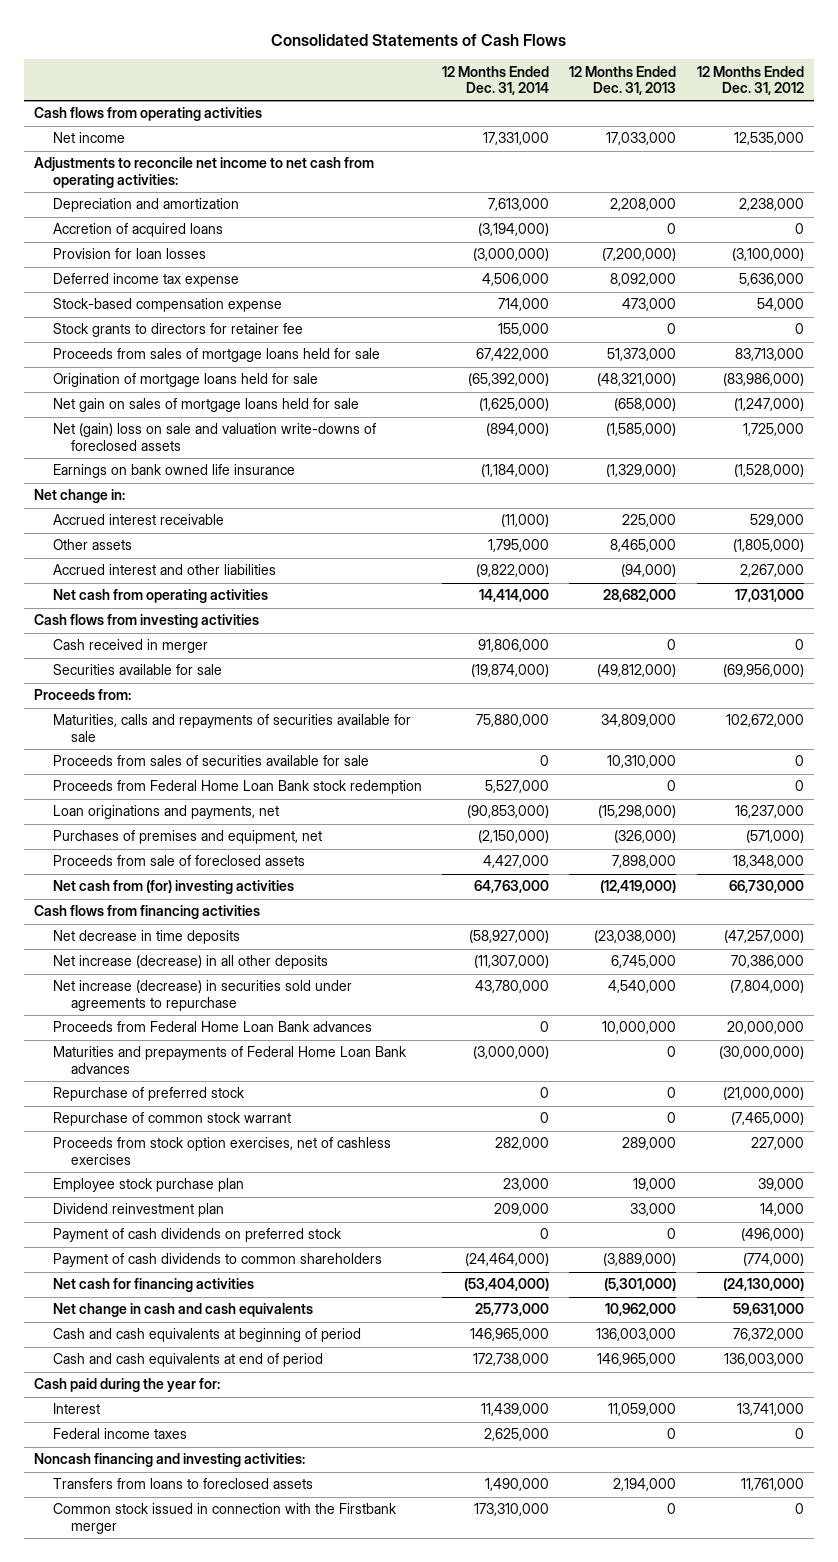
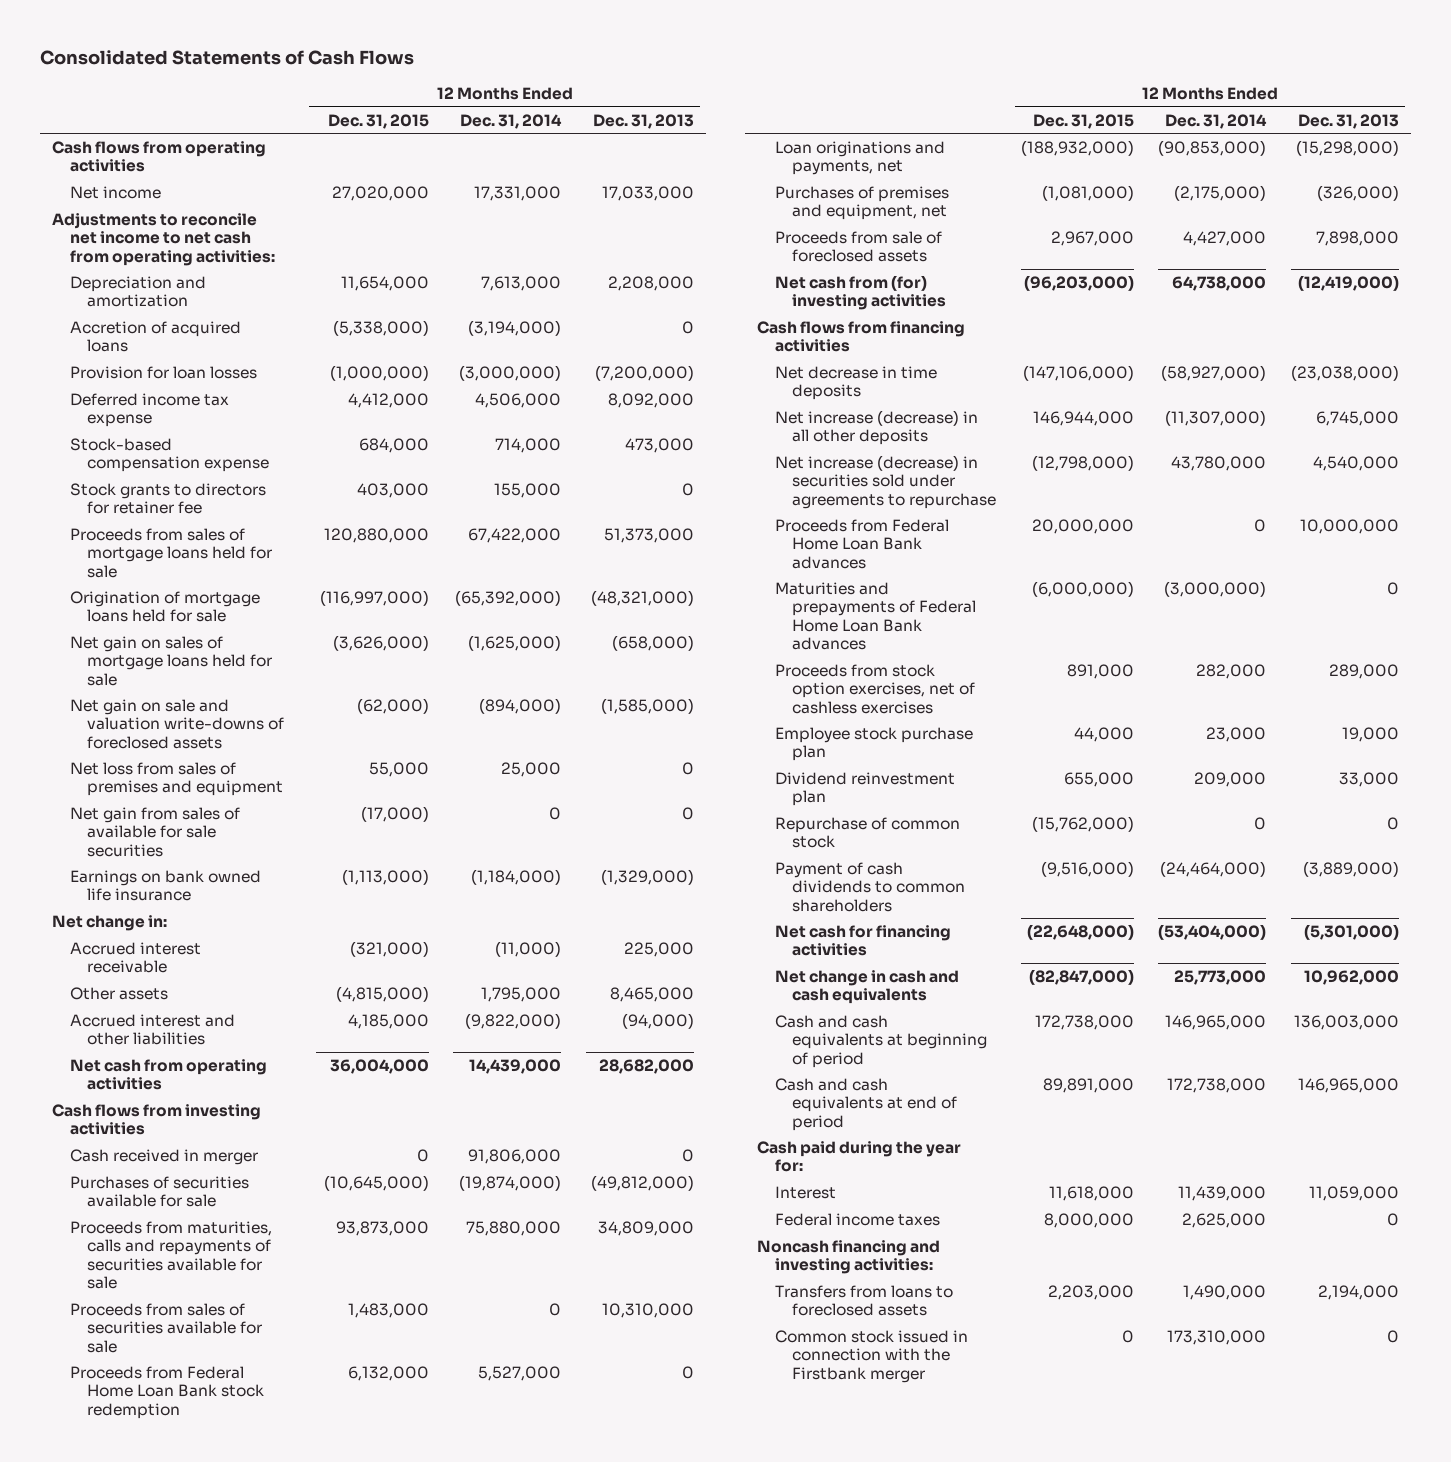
- | 12 Months Ended Dec. 31, 2014 | 12 Months Ended Dec. 31, 2013 | 12 Months Ended Dec. 31, 2012
+ | 12 Months Ended Dec. 31, 2015 | 12 Months Ended Dec. 31, 2014 | 12 Months Ended Dec. 31, 2013
- Net (gain) loss on sale and valuation write-downs of foreclosed assets | (894,000) | (1,585,000) | 1,725,000
+ Net gain on sale and valuation write-downs of foreclosed assets | (62,000) | (894,000) | (1,585,000)
+ Net loss from sales of premises and equipment | 55,000 | 25,000 | 0
+ Net gain from sales of available for sale securities | (17,000) | 0 | 0
- Net cash from operating activities | 14,414,000 | 28,682,000 | 17,031,000
+ Net cash from operating activities | 36,004,000 | 14,439,000 | 28,682,000
- Securities available for sale | (19,874,000) | (49,812,000) | (69,956,000)
- Proceeds from:
- Maturities, calls and repayments of securities available for sale | 75,880,000 | 34,809,000 | 102,672,000
+ Purchases of securities available for sale | (10,645,000) | (19,874,000) | (49,812,000)
+ Proceeds from maturities, calls and repayments of securities available for sale | 93,873,000 | 75,880,000 | 34,809,000
- Purchases of premises and equipment, net | (2,150,000) | (326,000) | (571,000)
+ Purchases of premises and equipment, net | (1,081,000) | (2,175,000) | (326,000)
- Net cash from (for) investing activities | 64,763,000 | (12,419,000) | 66,730,000
+ Net cash from (for) investing activities | (96,203,000) | 64,738,000 | (12,419,000)
- Repurchase of preferred stock | 0 | 0 | (21,000,000)
- Repurchase of common stock warrant | 0 | 0 | (7,465,000)
- Payment of cash dividends on preferred stock | 0 | 0 | (496,000)
+ Repurchase of common stock | (15,762,000) | 0 | 0

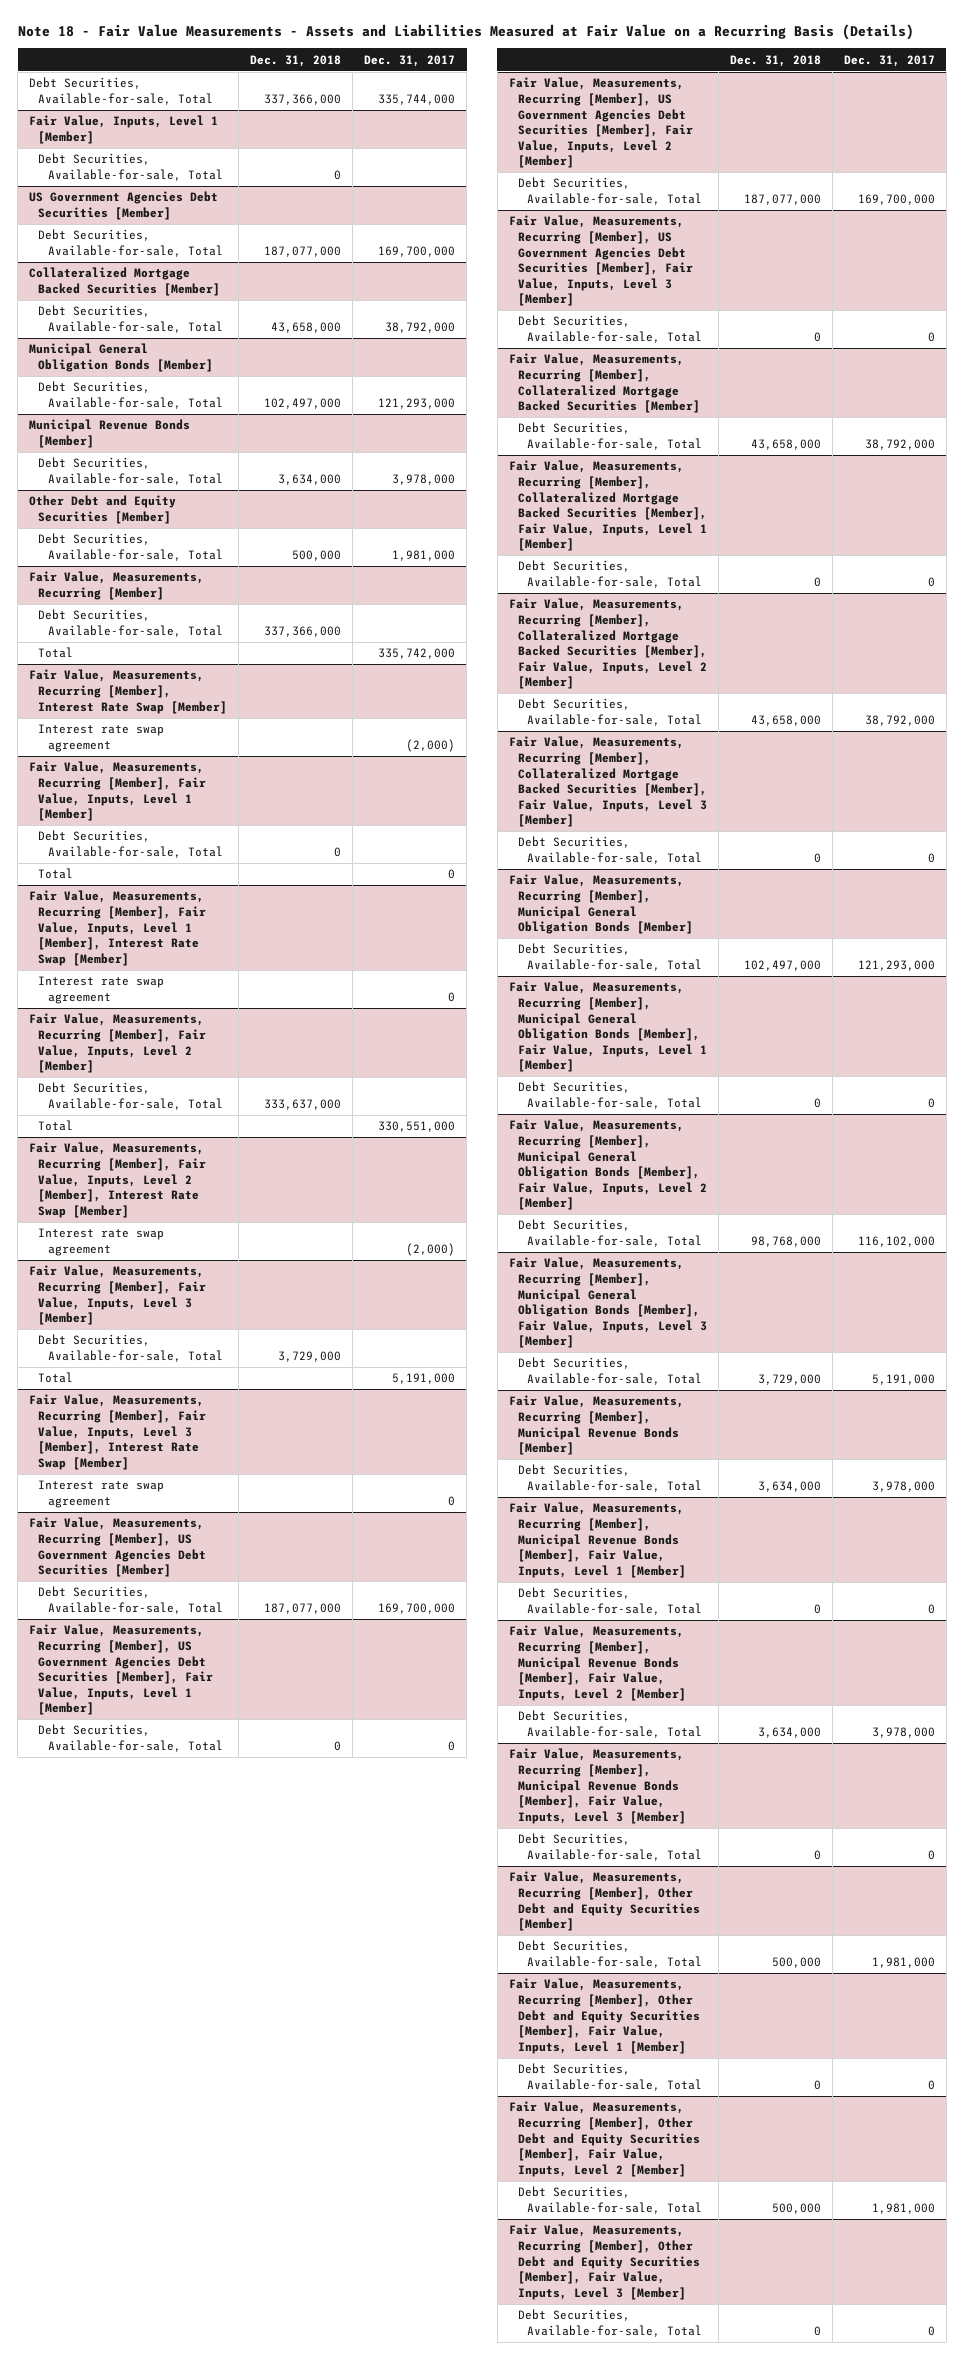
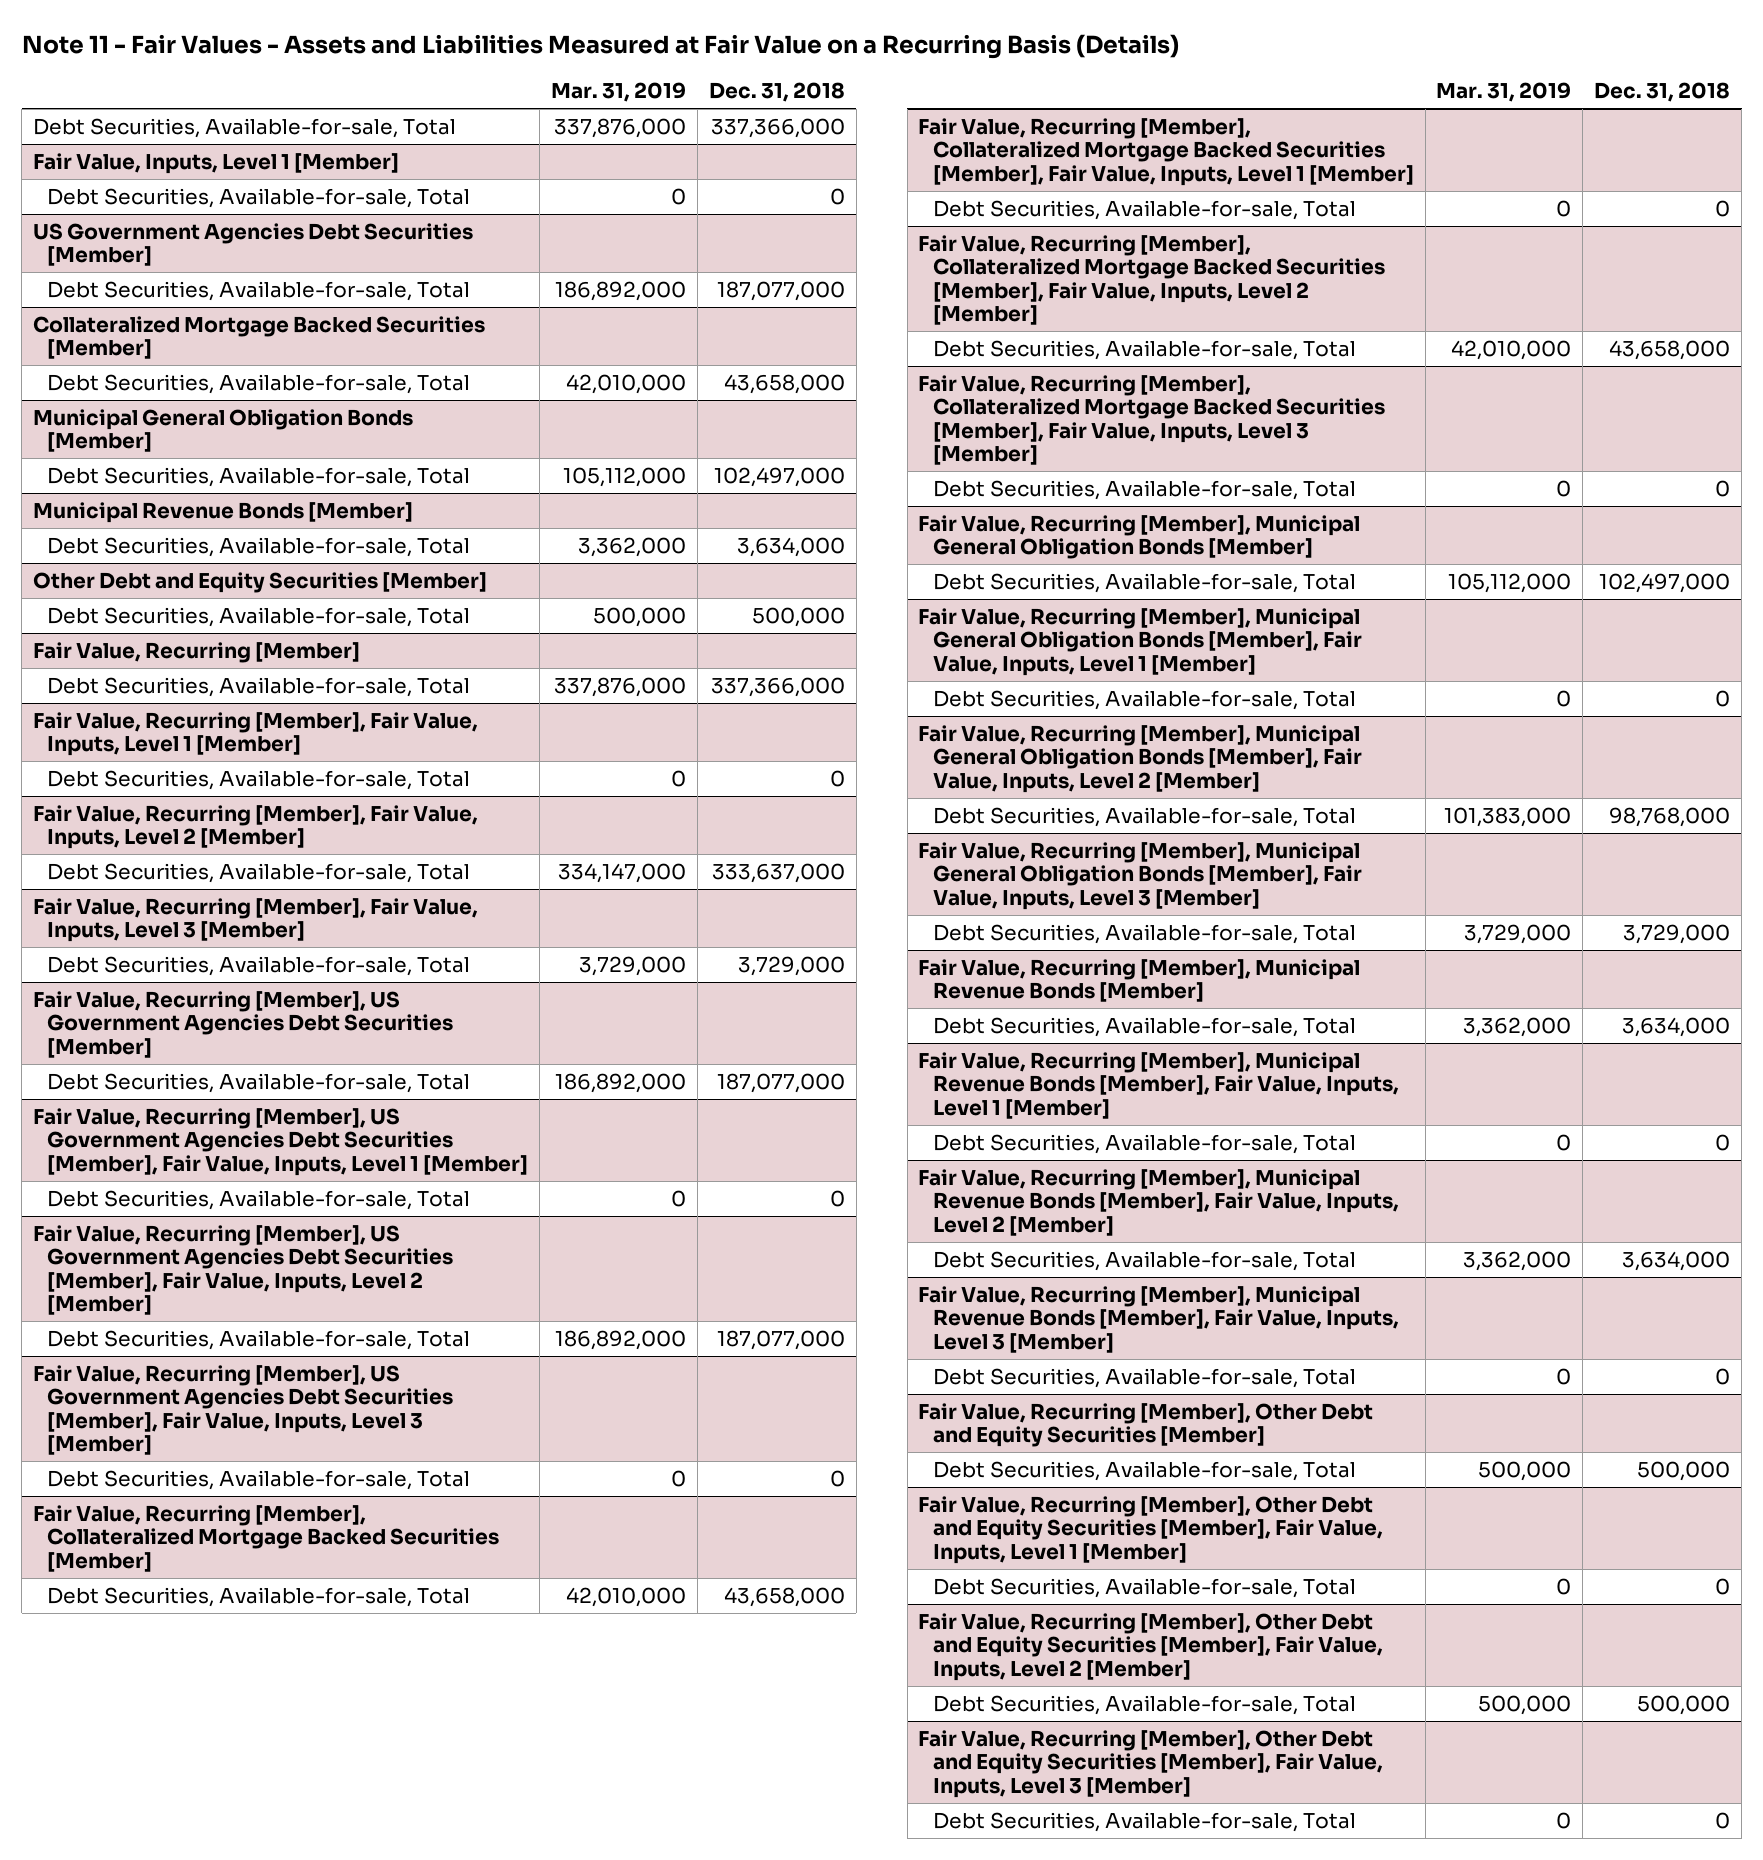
- Note 18 - Fair Value Measurements - Assets and Liabilities Measured at Fair Value on a Recurring Basis (Details)
+ Note 11 - Fair Values - Assets and Liabilities Measured at Fair Value on a Recurring Basis (Details)
- | Dec. 31, 2018 | Dec. 31, 2017
+ | Mar. 31, 2019 | Dec. 31, 2018
- Fair Value, Measurements, Recurring [Member]
+ Fair Value, Recurring [Member]
- Total | | 335,742,000
- Fair Value, Measurements, Recurring [Member], Interest Rate Swap [Member]
- Interest rate swap agreement | | (2,000)
- Fair Value, Measurements, Recurring [Member], Fair Value, Inputs, Level 1 [Member]
+ Fair Value, Recurring [Member], Fair Value, Inputs, Level 1 [Member]
- Total | | 0
- Fair Value, Measurements, Recurring [Member], Fair Value, Inputs, Level 1 [Member], Interest Rate Swap [Member]
- Interest rate swap agreement | | 0
- Fair Value, Measurements, Recurring [Member], Fair Value, Inputs, Level 2 [Member]
+ Fair Value, Recurring [Member], Fair Value, Inputs, Level 2 [Member]
- Total | | 330,551,000
- Fair Value, Measurements, Recurring [Member], Fair Value, Inputs, Level 2 [Member], Interest Rate Swap [Member]
- Interest rate swap agreement | | (2,000)
- Fair Value, Measurements, Recurring [Member], Fair Value, Inputs, Level 3 [Member]
+ Fair Value, Recurring [Member], Fair Value, Inputs, Level 3 [Member]
- Total | | 5,191,000
- Fair Value, Measurements, Recurring [Member], Fair Value, Inputs, Level 3 [Member], Interest Rate Swap [Member]
- Interest rate swap agreement | | 0
- Fair Value, Measurements, Recurring [Member], US Government Agencies Debt Securities [Member]
+ Fair Value, Recurring [Member], US Government Agencies Debt Securities [Member]
- Fair Value, Measurements, Recurring [Member], US Government Agencies Debt Securities [Member], Fair Value, Inputs, Level 1 [Member]
+ Fair Value, Recurring [Member], US Government Agencies Debt Securities [Member], Fair Value, Inputs, Level 1 [Member]
- Fair Value, Measurements, Recurring [Member], US Government Agencies Debt Securities [Member], Fair Value, Inputs, Level 2 [Member]
+ Fair Value, Recurring [Member], US Government Agencies Debt Securities [Member], Fair Value, Inputs, Level 2 [Member]
- Fair Value, Measurements, Recurring [Member], US Government Agencies Debt Securities [Member], Fair Value, Inputs, Level 3 [Member]
+ Fair Value, Recurring [Member], US Government Agencies Debt Securities [Member], Fair Value, Inputs, Level 3 [Member]
- Fair Value, Measurements, Recurring [Member], Collateralized Mortgage Backed Securities [Member]
+ Fair Value, Recurring [Member], Collateralized Mortgage Backed Securities [Member]
- Fair Value, Measurements, Recurring [Member], Collateralized Mortgage Backed Securities [Member], Fair Value, Inputs, Level 1 [Member]
+ Fair Value, Recurring [Member], Collateralized Mortgage Backed Securities [Member], Fair Value, Inputs, Level 1 [Member]
- Fair Value, Measurements, Recurring [Member], Collateralized Mortgage Backed Securities [Member], Fair Value, Inputs, Level 2 [Member]
+ Fair Value, Recurring [Member], Collateralized Mortgage Backed Securities [Member], Fair Value, Inputs, Level 2 [Member]
- Fair Value, Measurements, Recurring [Member], Collateralized Mortgage Backed Securities [Member], Fair Value, Inputs, Level 3 [Member]
+ Fair Value, Recurring [Member], Collateralized Mortgage Backed Securities [Member], Fair Value, Inputs, Level 3 [Member]
- Fair Value, Measurements, Recurring [Member], Municipal General Obligation Bonds [Member]
+ Fair Value, Recurring [Member], Municipal General Obligation Bonds [Member]
- Fair Value, Measurements, Recurring [Member], Municipal General Obligation Bonds [Member], Fair Value, Inputs, Level 1 [Member]
+ Fair Value, Recurring [Member], Municipal General Obligation Bonds [Member], Fair Value, Inputs, Level 1 [Member]
- Fair Value, Measurements, Recurring [Member], Municipal General Obligation Bonds [Member], Fair Value, Inputs, Level 2 [Member]
+ Fair Value, Recurring [Member], Municipal General Obligation Bonds [Member], Fair Value, Inputs, Level 2 [Member]
- Fair Value, Measurements, Recurring [Member], Municipal General Obligation Bonds [Member], Fair Value, Inputs, Level 3 [Member]
+ Fair Value, Recurring [Member], Municipal General Obligation Bonds [Member], Fair Value, Inputs, Level 3 [Member]
- Fair Value, Measurements, Recurring [Member], Municipal Revenue Bonds [Member]
+ Fair Value, Recurring [Member], Municipal Revenue Bonds [Member]
- Fair Value, Measurements, Recurring [Member], Municipal Revenue Bonds [Member], Fair Value, Inputs, Level 1 [Member]
+ Fair Value, Recurring [Member], Municipal Revenue Bonds [Member], Fair Value, Inputs, Level 1 [Member]
- Fair Value, Measurements, Recurring [Member], Municipal Revenue Bonds [Member], Fair Value, Inputs, Level 2 [Member]
+ Fair Value, Recurring [Member], Municipal Revenue Bonds [Member], Fair Value, Inputs, Level 2 [Member]
- Fair Value, Measurements, Recurring [Member], Municipal Revenue Bonds [Member], Fair Value, Inputs, Level 3 [Member]
+ Fair Value, Recurring [Member], Municipal Revenue Bonds [Member], Fair Value, Inputs, Level 3 [Member]
- Fair Value, Measurements, Recurring [Member], Other Debt and Equity Securities [Member]
+ Fair Value, Recurring [Member], Other Debt and Equity Securities [Member]
- Fair Value, Measurements, Recurring [Member], Other Debt and Equity Securities [Member], Fair Value, Inputs, Level 1 [Member]
+ Fair Value, Recurring [Member], Other Debt and Equity Securities [Member], Fair Value, Inputs, Level 1 [Member]
- Fair Value, Measurements, Recurring [Member], Other Debt and Equity Securities [Member], Fair Value, Inputs, Level 2 [Member]
+ Fair Value, Recurring [Member], Other Debt and Equity Securities [Member], Fair Value, Inputs, Level 2 [Member]
- Fair Value, Measurements, Recurring [Member], Other Debt and Equity Securities [Member], Fair Value, Inputs, Level 3 [Member]
+ Fair Value, Recurring [Member], Other Debt and Equity Securities [Member], Fair Value, Inputs, Level 3 [Member]

